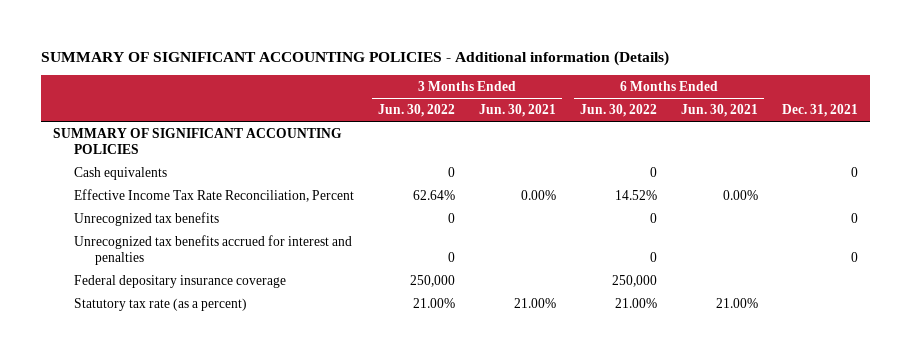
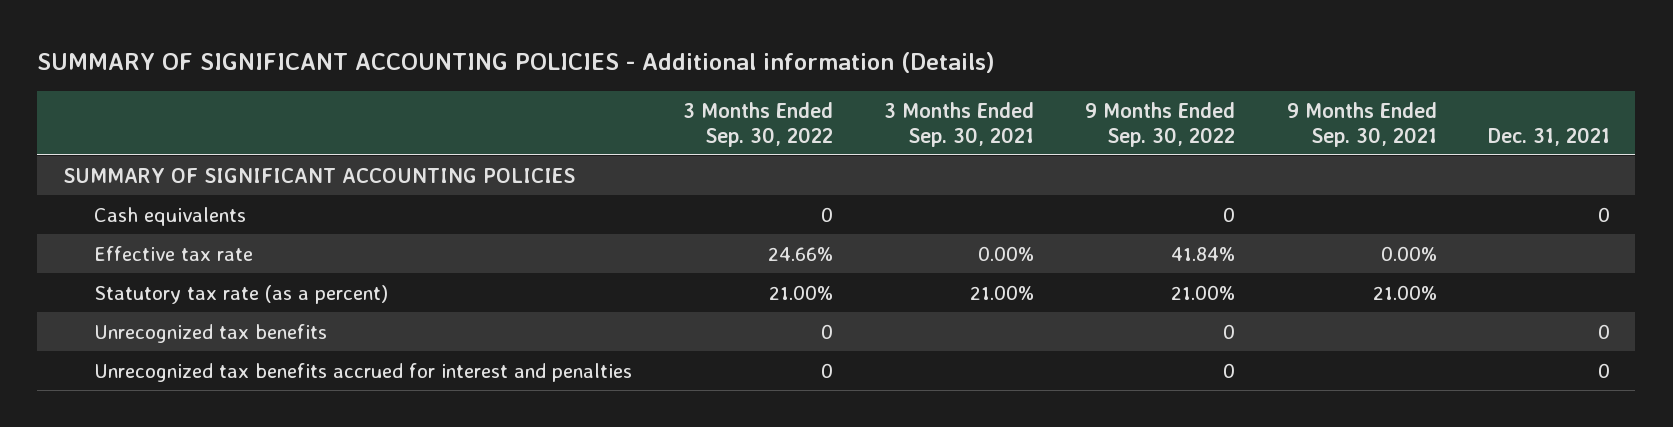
- | 3 Months Ended Jun. 30, 2022 | 3 Months Ended Jun. 30, 2021 | 6 Months Ended Jun. 30, 2022 | 6 Months Ended Jun. 30, 2021 | Dec. 31, 2021
+ | 3 Months Ended Sep. 30, 2022 | 3 Months Ended Sep. 30, 2021 | 9 Months Ended Sep. 30, 2022 | 9 Months Ended Sep. 30, 2021 | Dec. 31, 2021
- Effective Income Tax Rate Reconciliation, Percent | 62.64% | 0.00% | 14.52% | 0.00% |
+ Effective tax rate | 24.66% | 0.00% | 41.84% | 0.00% |
moved up: Statutory tax rate (as a percent) | 21.00% | 21.00% | 21.00% | 21.00% |
- Federal depositary insurance coverage | 250,000 | | 250,000 | |

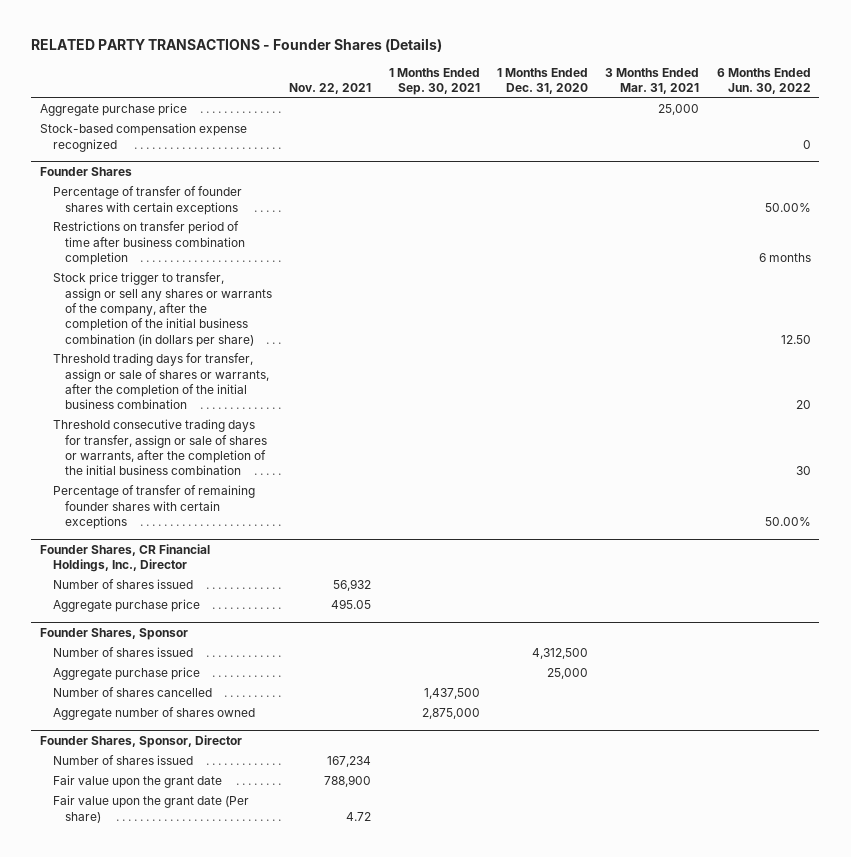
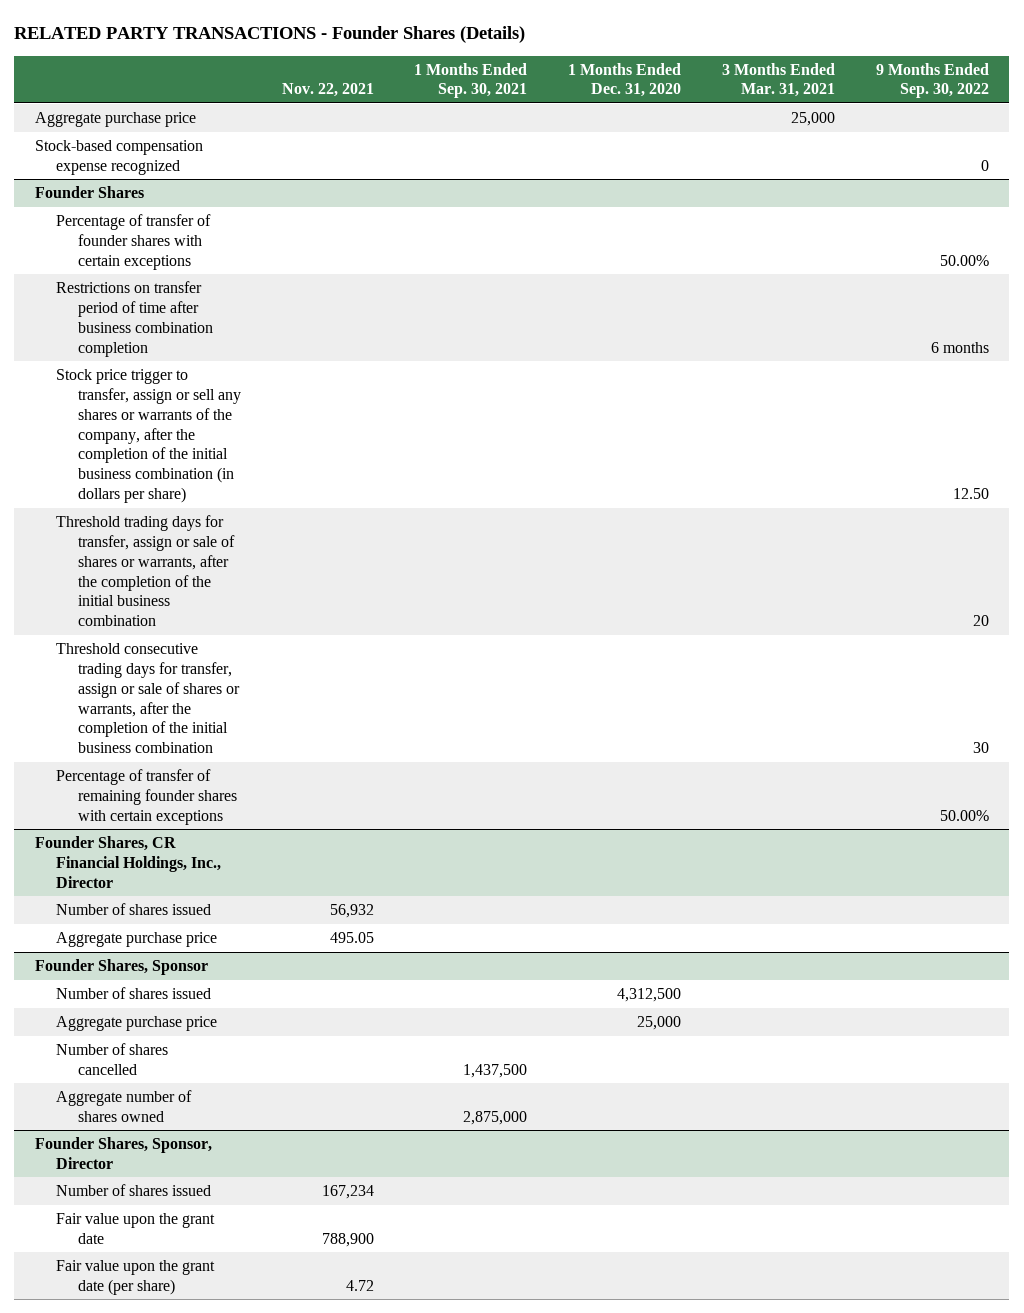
- | Nov. 22, 2021 | 1 Months Ended Sep. 30, 2021 | 1 Months Ended Dec. 31, 2020 | 3 Months Ended Mar. 31, 2021 | 6 Months Ended Jun. 30, 2022
+ | Nov. 22, 2021 | 1 Months Ended Sep. 30, 2021 | 1 Months Ended Dec. 31, 2020 | 3 Months Ended Mar. 31, 2021 | 9 Months Ended Sep. 30, 2022
@ Founder Shares, Sponsor, Director
- Fair value upon the grant date (Per share) | 4.72 | | | |
+ Fair value upon the grant date (per share) | 4.72 | | | |

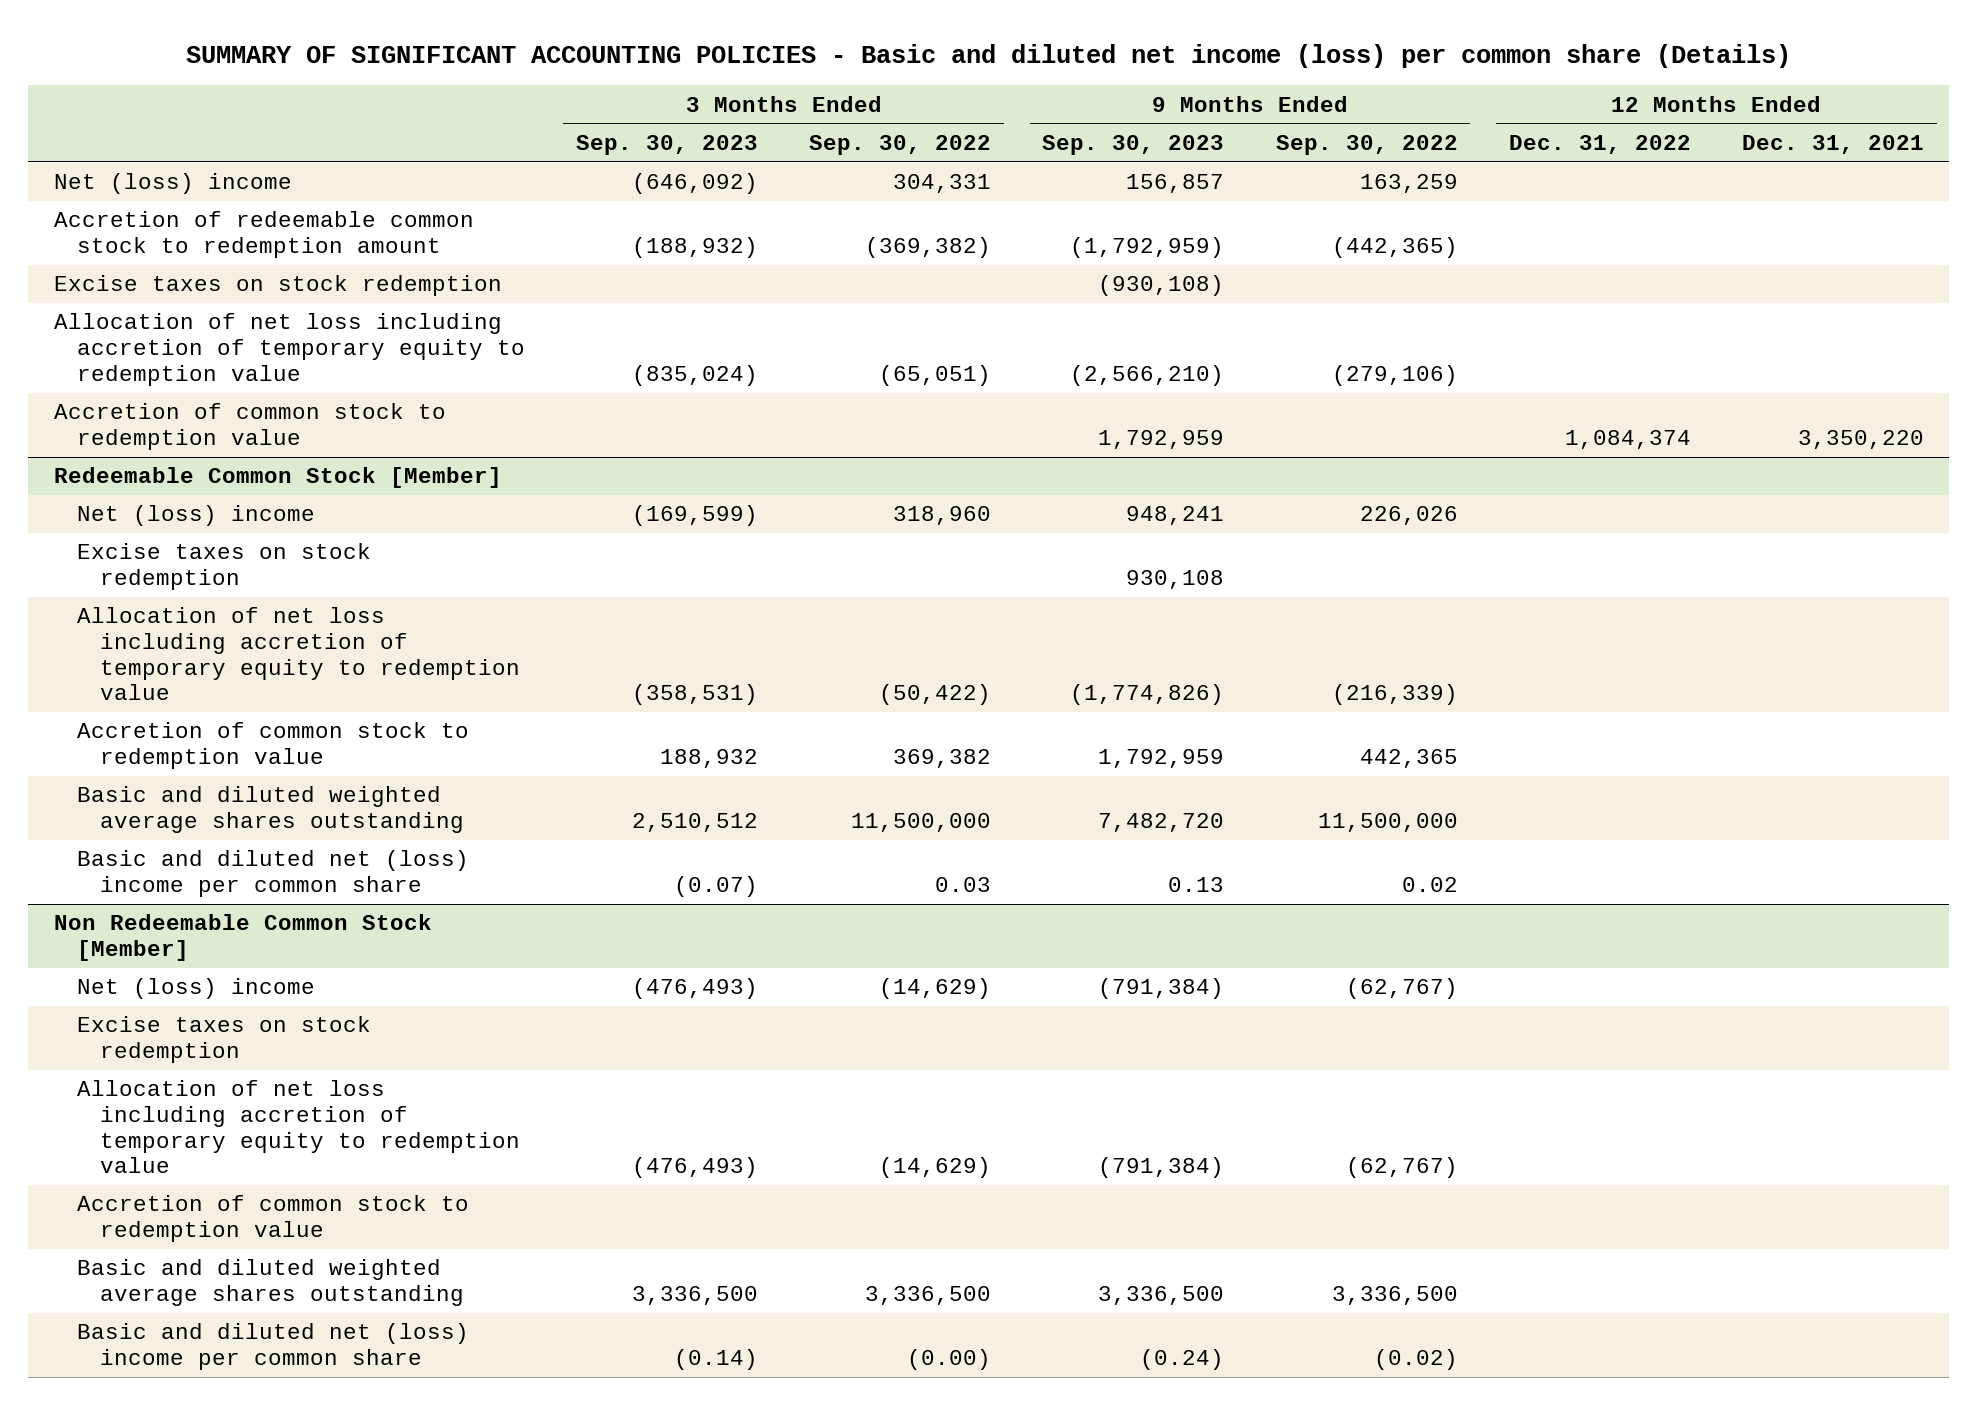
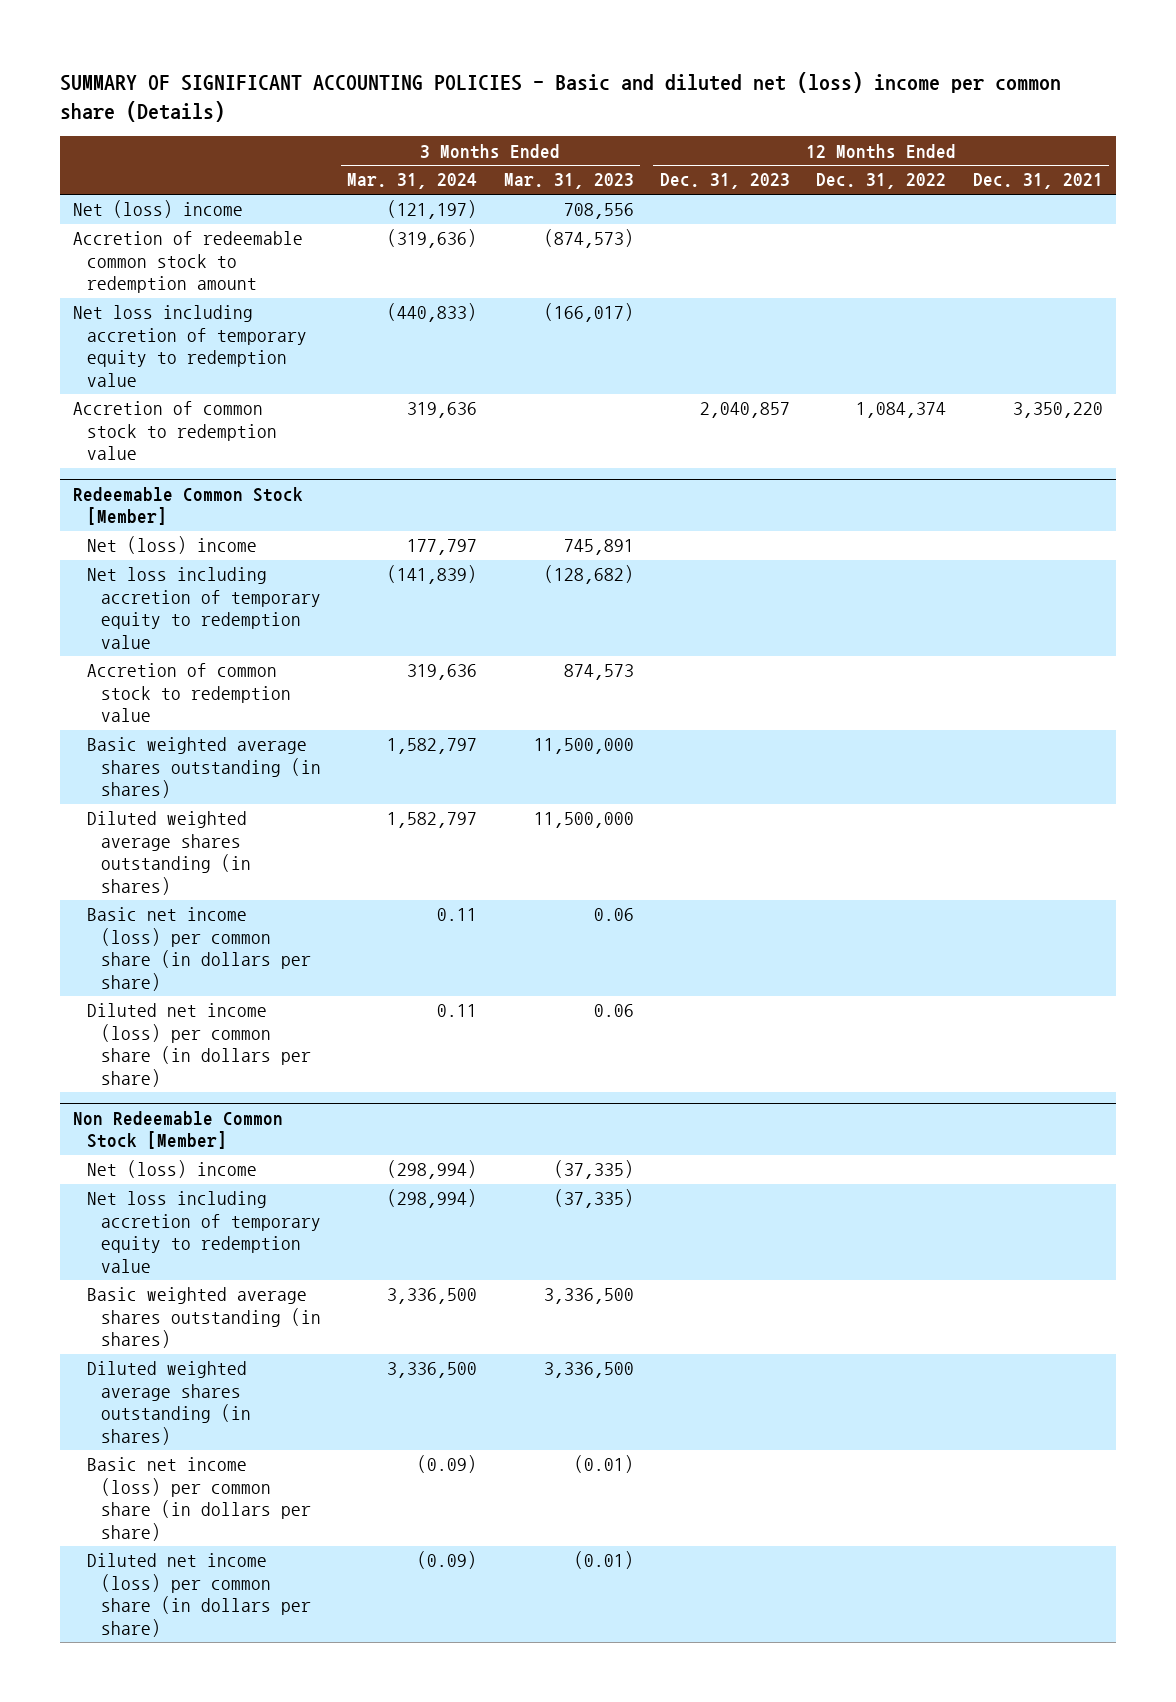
- SUMMARY OF SIGNIFICANT ACCOUNTING POLICIES - Basic and diluted net income (loss) per common share (Details)
+ SUMMARY OF SIGNIFICANT ACCOUNTING POLICIES - Basic and diluted net (loss) income per common share (Details)
- | 3 Months Ended Sep. 30, 2023 | 3 Months Ended Sep. 30, 2022 | 9 Months Ended Sep. 30, 2023 | 9 Months Ended Sep. 30, 2022 | 12 Months Ended Dec. 31, 2022 | 12 Months Ended Dec. 31, 2021
+ | 3 Months Ended Mar. 31, 2024 | 3 Months Ended Mar. 31, 2023 | 12 Months Ended Dec. 31, 2023 | 12 Months Ended Dec. 31, 2022 | 12 Months Ended Dec. 31, 2021
- Excise taxes on stock redemption | | | (930,108) | | |
- Allocation of net loss including accretion of temporary equity to redemption value | (835,024) | (65,051) | (2,566,210) | (279,106) | |
+ Net loss including accretion of temporary equity to redemption value | (440,833) | (166,017) | | |
@ Redeemable Common Stock [Member]
- Excise taxes on stock redemption | | | 930,108 | | |
- Allocation of net loss including accretion of temporary equity to redemption value | (358,531) | (50,422) | (1,774,826) | (216,339) | |
+ Net loss including accretion of temporary equity to redemption value | (141,839) | (128,682) | | |
- Basic and diluted weighted average shares outstanding | 2,510,512 | 11,500,000 | 7,482,720 | 11,500,000 | |
- Basic and diluted net (loss) income per common share | (0.07) | 0.03 | 0.13 | 0.02 | |
+ Basic weighted average shares outstanding (in shares) | 1,582,797 | 11,500,000 | | |
+ Diluted weighted average shares outstanding (in shares) | 1,582,797 | 11,500,000 | | |
+ Basic net income (loss) per common share (in dollars per share) | 0.11 | 0.06 | | |
+ Diluted net income (loss) per common share (in dollars per share) | 0.11 | 0.06 | | |
@ Non Redeemable Common Stock [Member]
- Excise taxes on stock redemption
- Allocation of net loss including accretion of temporary equity to redemption value | (476,493) | (14,629) | (791,384) | (62,767) | |
- Accretion of common stock to redemption value
- Basic and diluted weighted average shares outstanding | 3,336,500 | 3,336,500 | 3,336,500 | 3,336,500 | |
- Basic and diluted net (loss) income per common share | (0.14) | (0.00) | (0.24) | (0.02) | |
+ Net loss including accretion of temporary equity to redemption value | (298,994) | (37,335) | | |
+ Basic weighted average shares outstanding (in shares) | 3,336,500 | 3,336,500 | | |
+ Diluted weighted average shares outstanding (in shares) | 3,336,500 | 3,336,500 | | |
+ Basic net income (loss) per common share (in dollars per share) | (0.09) | (0.01) | | |
+ Diluted net income (loss) per common share (in dollars per share) | (0.09) | (0.01) | | |

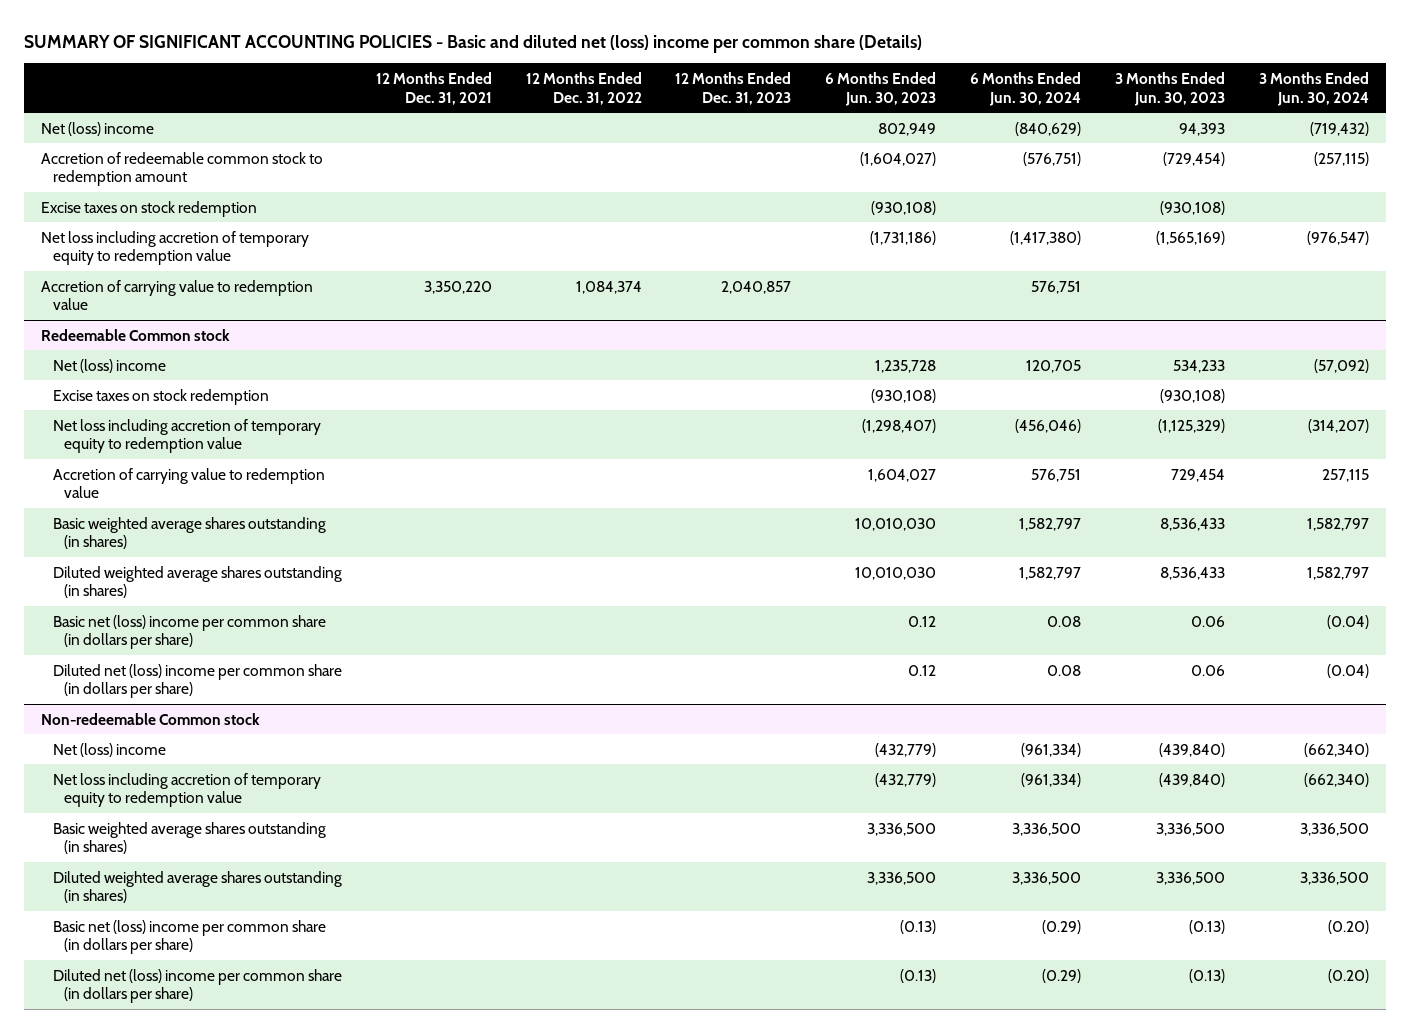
- | 3 Months Ended Mar. 31, 2024 | 3 Months Ended Mar. 31, 2023 | 12 Months Ended Dec. 31, 2023 | 12 Months Ended Dec. 31, 2022 | 12 Months Ended Dec. 31, 2021
+ | 12 Months Ended Dec. 31, 2021 | 12 Months Ended Dec. 31, 2022 | 12 Months Ended Dec. 31, 2023 | 6 Months Ended Jun. 30, 2023 | 6 Months Ended Jun. 30, 2024 | 3 Months Ended Jun. 30, 2023 | 3 Months Ended Jun. 30, 2024
+ Excise taxes on stock redemption | | | | (930,108) | | (930,108) |
- Accretion of common stock to redemption value | 319,636 | | 2,040,857 | 1,084,374 | 3,350,220
- Redeemable Common Stock [Member]
+ Accretion of carrying value to redemption value | 3,350,220 | 1,084,374 | 2,040,857 | | 576,751 | |
+ Redeemable Common stock
+ Excise taxes on stock redemption | | | | (930,108) | | (930,108) |
- Accretion of common stock to redemption value | 319,636 | 874,573 | | |
+ Accretion of carrying value to redemption value | | | | 1,604,027 | 576,751 | 729,454 | 257,115
- Basic net income (loss) per common share (in dollars per share) | 0.11 | 0.06 | | |
- Diluted net income (loss) per common share (in dollars per share) | 0.11 | 0.06 | | |
- Non Redeemable Common Stock [Member]
+ Basic net (loss) income per common share (in dollars per share) | | | | 0.12 | 0.08 | 0.06 | (0.04)
+ Diluted net (loss) income per common share (in dollars per share) | | | | 0.12 | 0.08 | 0.06 | (0.04)
+ Non-redeemable Common stock
- Basic net income (loss) per common share (in dollars per share) | (0.09) | (0.01) | | |
- Diluted net income (loss) per common share (in dollars per share) | (0.09) | (0.01) | | |
+ Basic net (loss) income per common share (in dollars per share) | | | | (0.13) | (0.29) | (0.13) | (0.20)
+ Diluted net (loss) income per common share (in dollars per share) | | | | (0.13) | (0.29) | (0.13) | (0.20)

